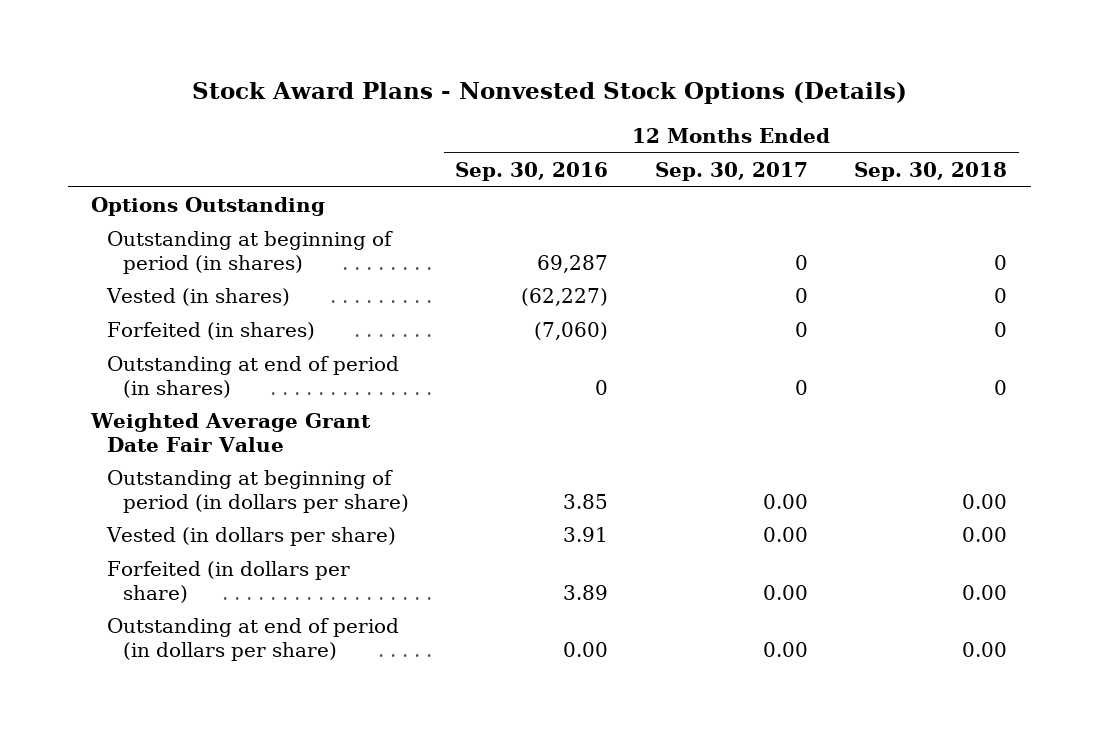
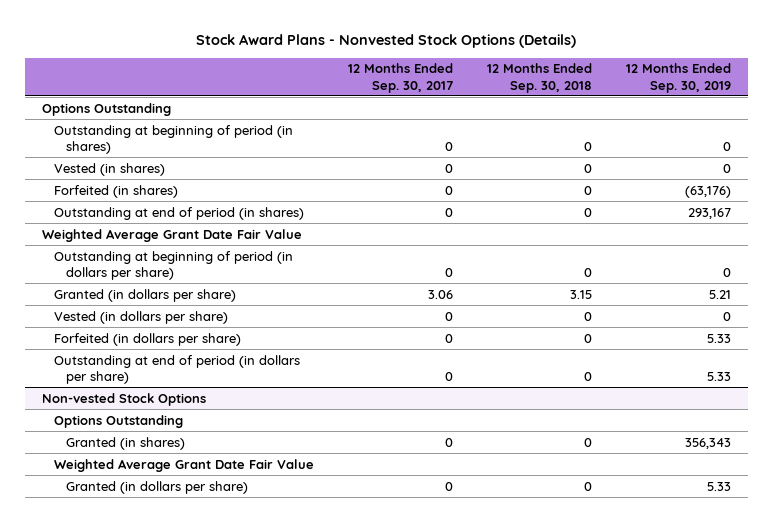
- | 12 Months Ended Sep. 30, 2016 | 12 Months Ended Sep. 30, 2017 | 12 Months Ended Sep. 30, 2018
+ | 12 Months Ended Sep. 30, 2017 | 12 Months Ended Sep. 30, 2018 | 12 Months Ended Sep. 30, 2019
- Outstanding at beginning of period (in dollars per share) | 3.85 | 0.00 | 0.00
- Vested (in dollars per share) | 3.91 | 0.00 | 0.00
- Forfeited (in dollars per share) | 3.89 | 0.00 | 0.00
- Outstanding at end of period (in dollars per share) | 0.00 | 0.00 | 0.00
+ Outstanding at beginning of period (in dollars per share) | 0 | 0 | 0
+ Granted (in dollars per share) | 3.06 | 3.15 | 5.21
+ Vested (in dollars per share) | 0 | 0 | 0
+ Forfeited (in dollars per share) | 0 | 0 | 5.33
+ Outstanding at end of period (in dollars per share) | 0 | 0 | 5.33
+ Non-vested Stock Options
+ Options Outstanding
+ Granted (in shares) | 0 | 0 | 356,343
+ Weighted Average Grant Date Fair Value
+ Granted (in dollars per share) | 0 | 0 | 5.33

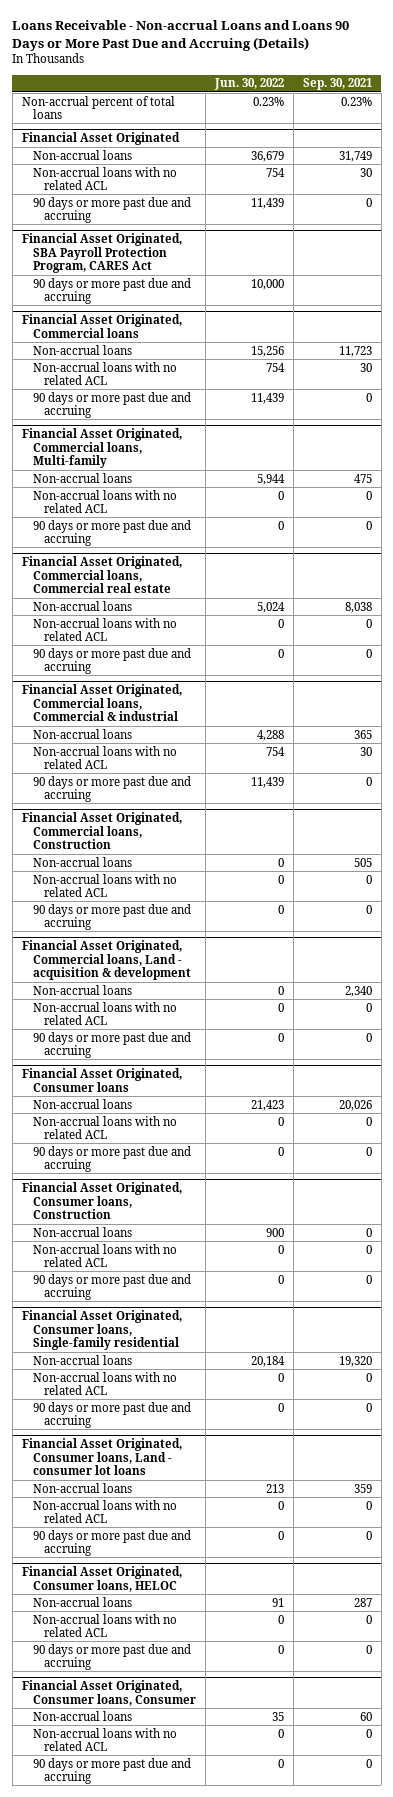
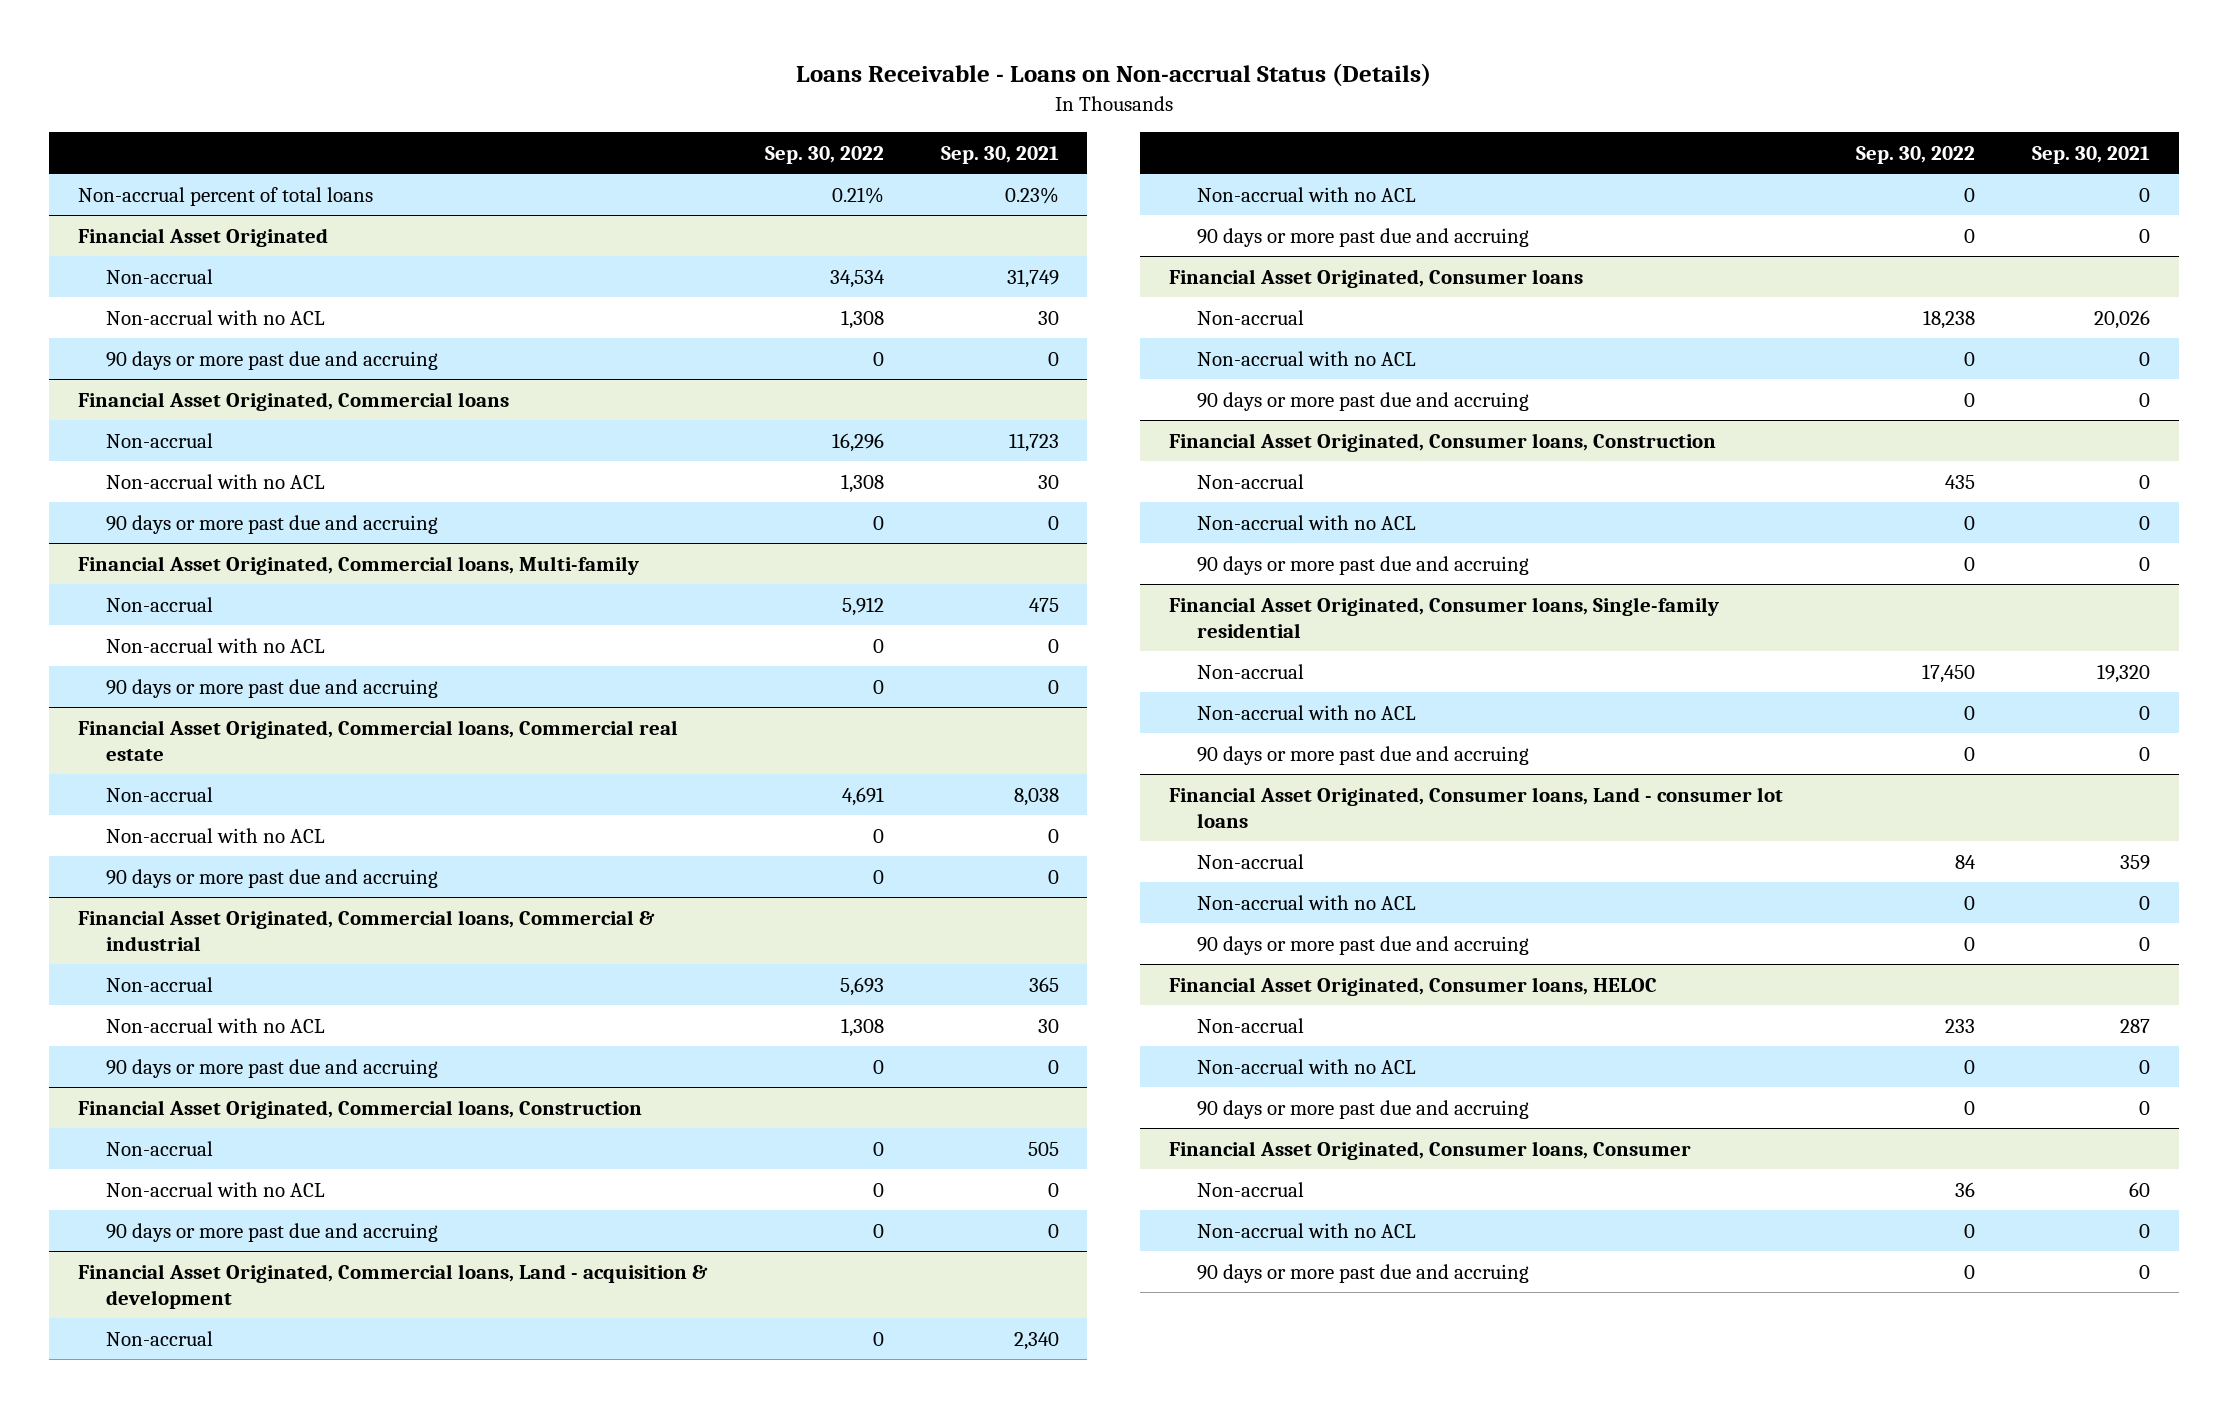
- Loans Receivable - Non-accrual Loans and Loans 90 Days or More Past Due and Accruing (Details)
+ Loans Receivable - Loans on Non-accrual Status (Details)
- | Jun. 30, 2022 | Sep. 30, 2021
+ | Sep. 30, 2022 | Sep. 30, 2021
@ Financial Asset Originated
- Non-accrual loans | 36,679 | 31,749
- Non-accrual loans with no related ACL | 754 | 30
+ Non-accrual | 34,534 | 31,749
+ Non-accrual with no ACL | 1,308 | 30
- Financial Asset Originated, SBA Payroll Protection Program, CARES Act
- 90 days or more past due and accruing | 10,000 |
@ Financial Asset Originated, Commercial loans
- Non-accrual loans | 15,256 | 11,723
- Non-accrual loans with no related ACL | 754 | 30
+ Non-accrual | 16,296 | 11,723
+ Non-accrual with no ACL | 1,308 | 30
@ Financial Asset Originated, Commercial loans, Multi-family
- Non-accrual loans | 5,944 | 475
- Non-accrual loans with no related ACL | 0 | 0
+ Non-accrual | 5,912 | 475
+ Non-accrual with no ACL | 0 | 0
@ Financial Asset Originated, Commercial loans, Commercial real estate
- Non-accrual loans | 5,024 | 8,038
- Non-accrual loans with no related ACL | 0 | 0
+ Non-accrual | 4,691 | 8,038
+ Non-accrual with no ACL | 0 | 0
@ Financial Asset Originated, Commercial loans, Commercial & industrial
- Non-accrual loans | 4,288 | 365
- Non-accrual loans with no related ACL | 754 | 30
+ Non-accrual | 5,693 | 365
+ Non-accrual with no ACL | 1,308 | 30
@ Financial Asset Originated, Commercial loans, Construction
- Non-accrual loans | 0 | 505
- Non-accrual loans with no related ACL | 0 | 0
+ Non-accrual | 0 | 505
+ Non-accrual with no ACL | 0 | 0
@ Financial Asset Originated, Commercial loans, Land - acquisition & development
- Non-accrual loans | 0 | 2,340
- Non-accrual loans with no related ACL | 0 | 0
+ Non-accrual | 0 | 2,340
+ Non-accrual with no ACL | 0 | 0
@ Financial Asset Originated, Consumer loans
- Non-accrual loans | 21,423 | 20,026
- Non-accrual loans with no related ACL | 0 | 0
+ Non-accrual | 18,238 | 20,026
+ Non-accrual with no ACL | 0 | 0
@ Financial Asset Originated, Consumer loans, Construction
- Non-accrual loans | 900 | 0
- Non-accrual loans with no related ACL | 0 | 0
+ Non-accrual | 435 | 0
+ Non-accrual with no ACL | 0 | 0
@ Financial Asset Originated, Consumer loans, Single-family residential
- Non-accrual loans | 20,184 | 19,320
- Non-accrual loans with no related ACL | 0 | 0
+ Non-accrual | 17,450 | 19,320
+ Non-accrual with no ACL | 0 | 0
@ Financial Asset Originated, Consumer loans, Land - consumer lot loans
- Non-accrual loans | 213 | 359
- Non-accrual loans with no related ACL | 0 | 0
+ Non-accrual | 84 | 359
+ Non-accrual with no ACL | 0 | 0
@ Financial Asset Originated, Consumer loans, HELOC
- Non-accrual loans | 91 | 287
- Non-accrual loans with no related ACL | 0 | 0
+ Non-accrual | 233 | 287
+ Non-accrual with no ACL | 0 | 0
@ Financial Asset Originated, Consumer loans, Consumer
- Non-accrual loans | 35 | 60
- Non-accrual loans with no related ACL | 0 | 0
+ Non-accrual | 36 | 60
+ Non-accrual with no ACL | 0 | 0

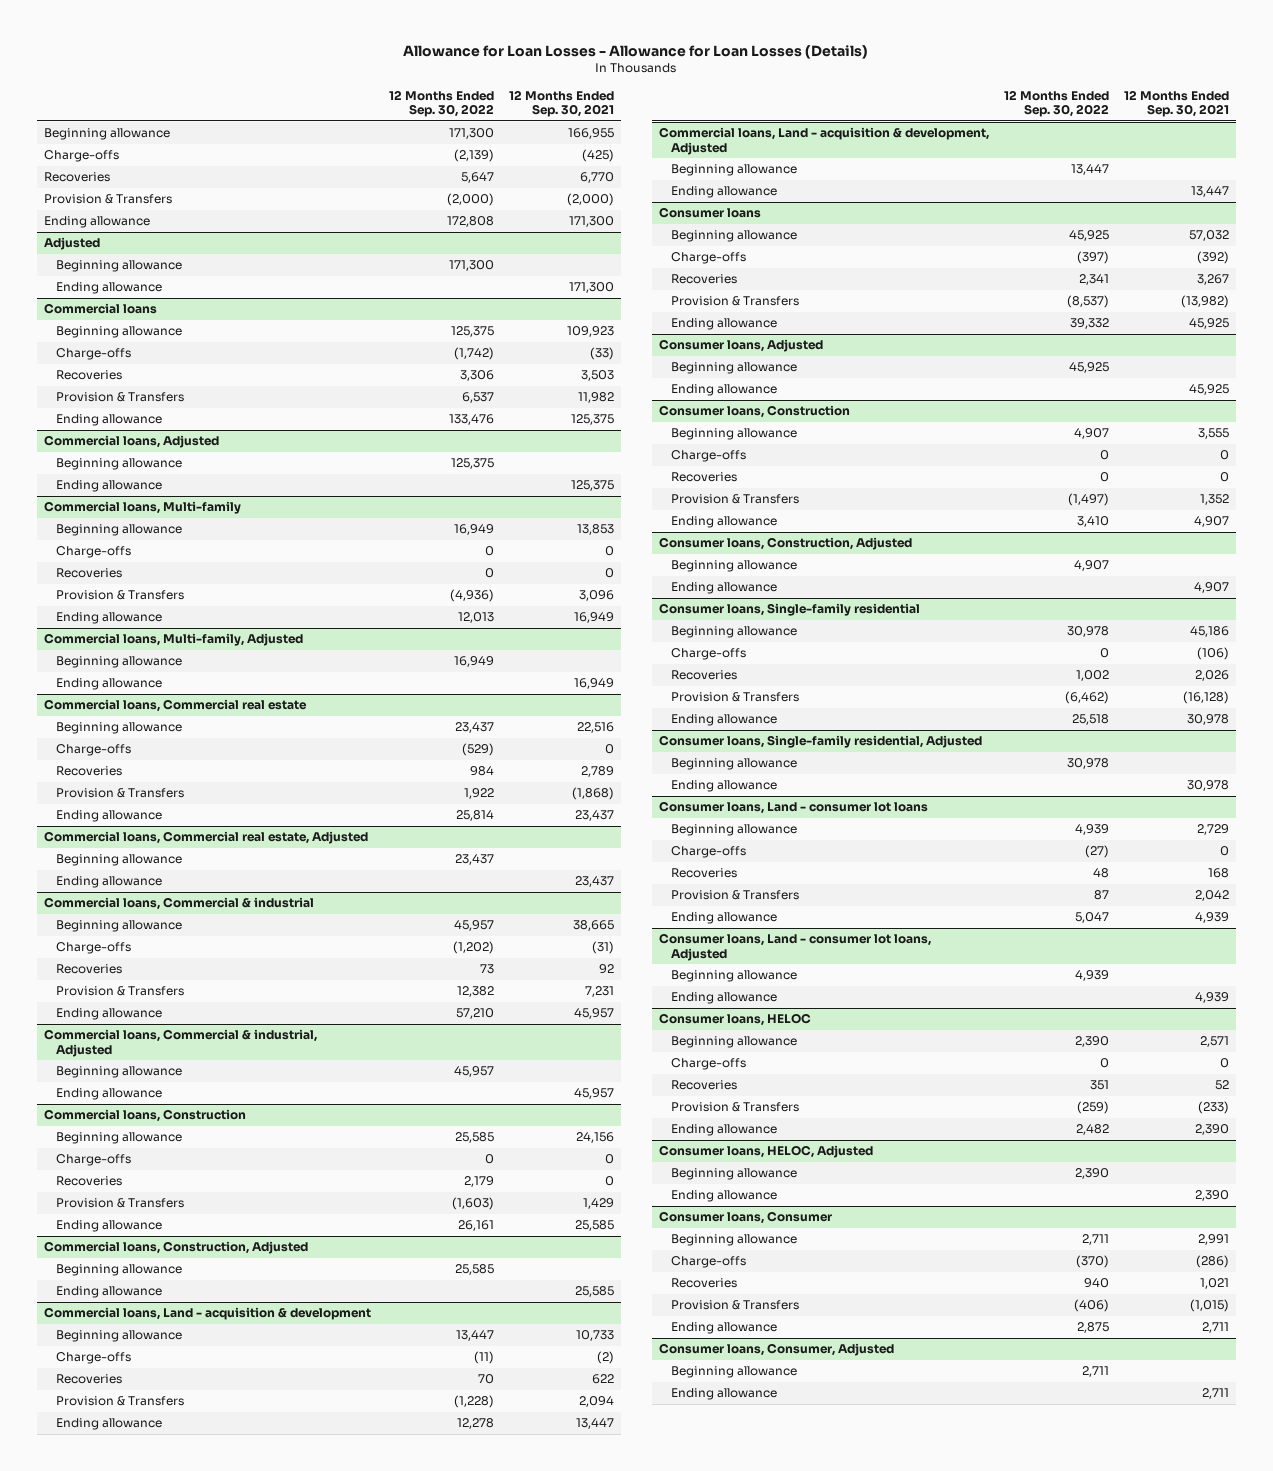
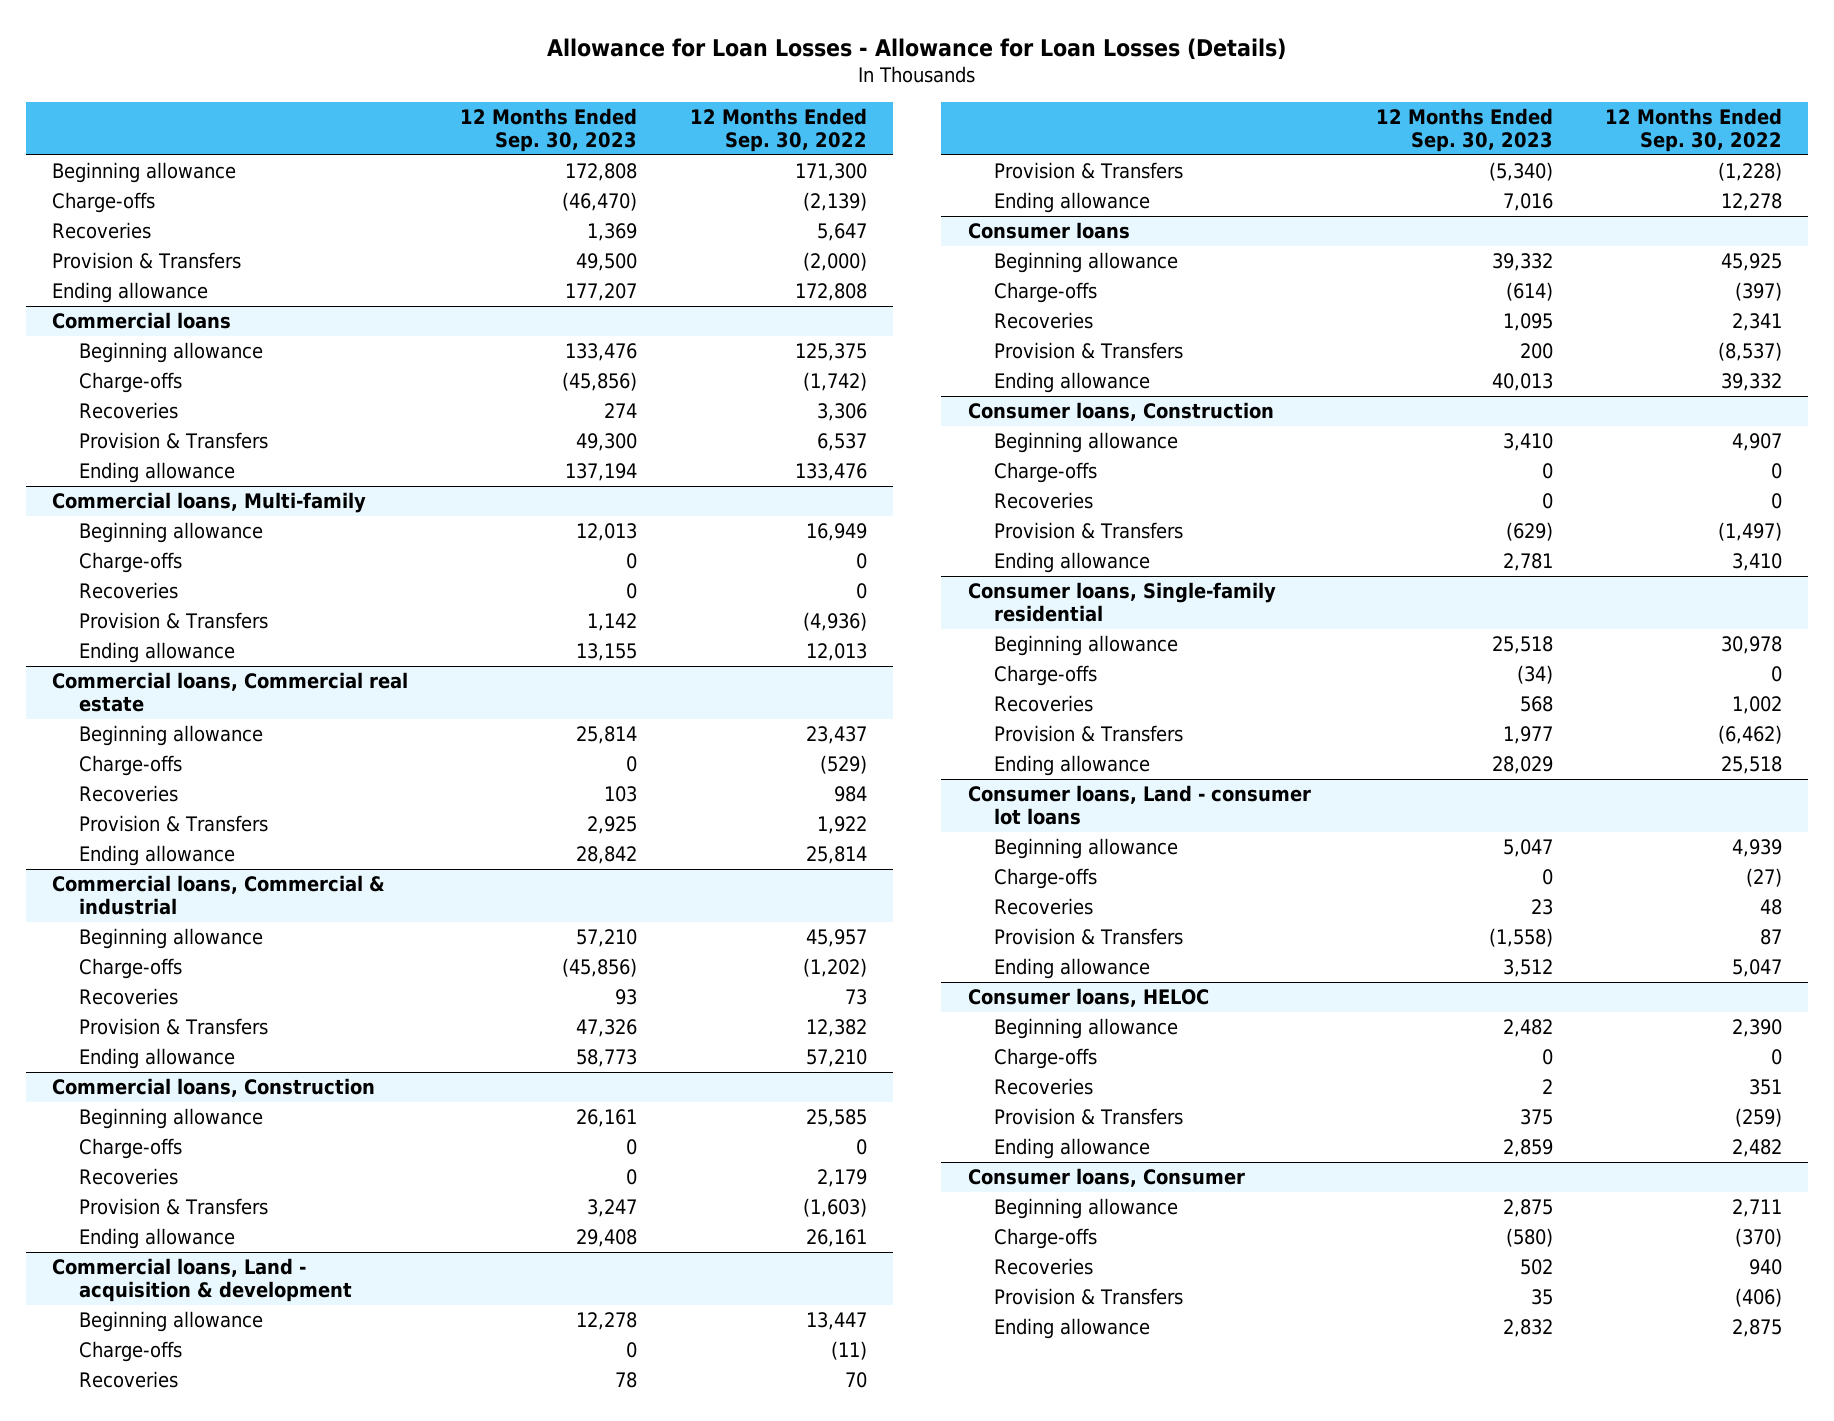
- | 12 Months Ended Sep. 30, 2022 | 12 Months Ended Sep. 30, 2021
+ | 12 Months Ended Sep. 30, 2023 | 12 Months Ended Sep. 30, 2022
- Adjusted
- Beginning allowance | 171,300 |
- Ending allowance | | 171,300
- Commercial loans, Adjusted
- Beginning allowance | 125,375 |
- Ending allowance | | 125,375
- Commercial loans, Multi-family, Adjusted
- Beginning allowance | 16,949 |
- Ending allowance | | 16,949
- Commercial loans, Commercial real estate, Adjusted
- Beginning allowance | 23,437 |
- Ending allowance | | 23,437
- Commercial loans, Commercial & industrial, Adjusted
- Beginning allowance | 45,957 |
- Ending allowance | | 45,957
- Commercial loans, Construction, Adjusted
- Beginning allowance | 25,585 |
- Ending allowance | | 25,585
- Commercial loans, Land - acquisition & development, Adjusted
- Beginning allowance | 13,447 |
- Ending allowance | | 13,447
- Consumer loans, Adjusted
- Beginning allowance | 45,925 |
- Ending allowance | | 45,925
- Consumer loans, Construction, Adjusted
- Beginning allowance | 4,907 |
- Ending allowance | | 4,907
- Consumer loans, Single-family residential, Adjusted
- Beginning allowance | 30,978 |
- Ending allowance | | 30,978
- Consumer loans, Land - consumer lot loans, Adjusted
- Beginning allowance | 4,939 |
- Ending allowance | | 4,939
- Consumer loans, HELOC, Adjusted
- Beginning allowance | 2,390 |
- Ending allowance | | 2,390
- Consumer loans, Consumer, Adjusted
- Beginning allowance | 2,711 |
- Ending allowance | | 2,711

